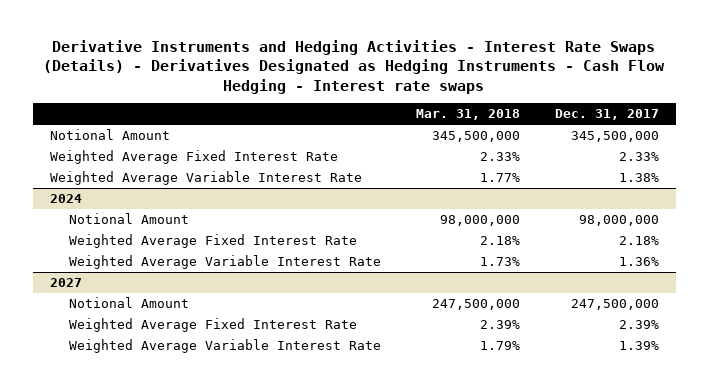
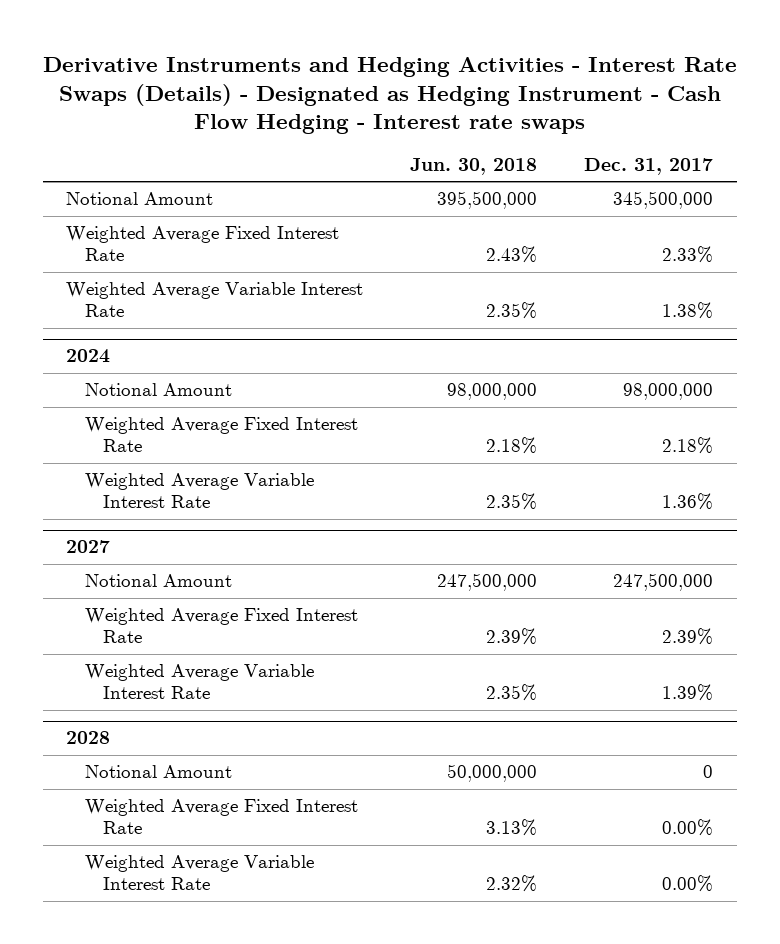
- Derivative Instruments and Hedging Activities - Interest Rate Swaps (Details) - Derivatives Designated as Hedging Instruments - Cash Flow Hedging - Interest rate swaps
+ Derivative Instruments and Hedging Activities - Interest Rate Swaps (Details) - Designated as Hedging Instrument - Cash Flow Hedging - Interest rate swaps
- | Mar. 31, 2018 | Dec. 31, 2017
+ | Jun. 30, 2018 | Dec. 31, 2017
+ 2028
+ Notional Amount | 50,000,000 | 0
+ Weighted Average Fixed Interest Rate | 3.13% | 0.00%
+ Weighted Average Variable Interest Rate | 2.32% | 0.00%

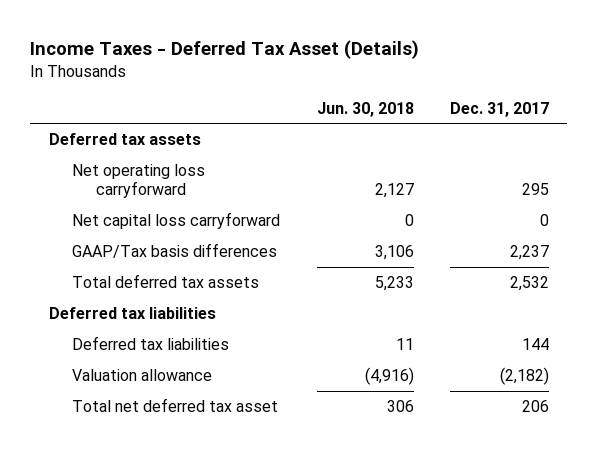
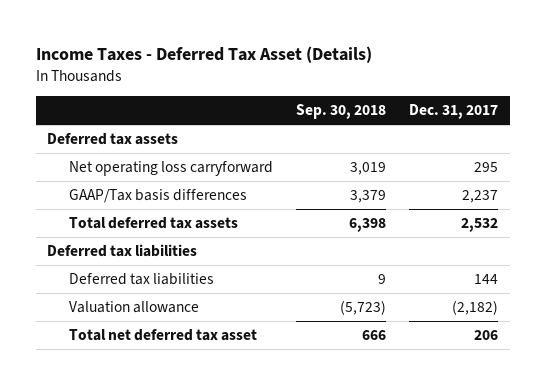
- | Jun. 30, 2018 | Dec. 31, 2017
+ | Sep. 30, 2018 | Dec. 31, 2017
- Net capital loss carryforward | 0 | 0

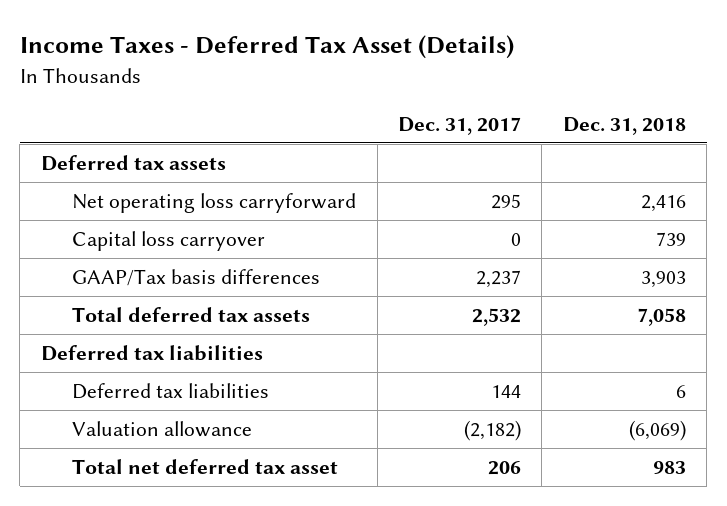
- | Sep. 30, 2018 | Dec. 31, 2017
+ | Dec. 31, 2017 | Dec. 31, 2018
+ Capital loss carryover | 0 | 739

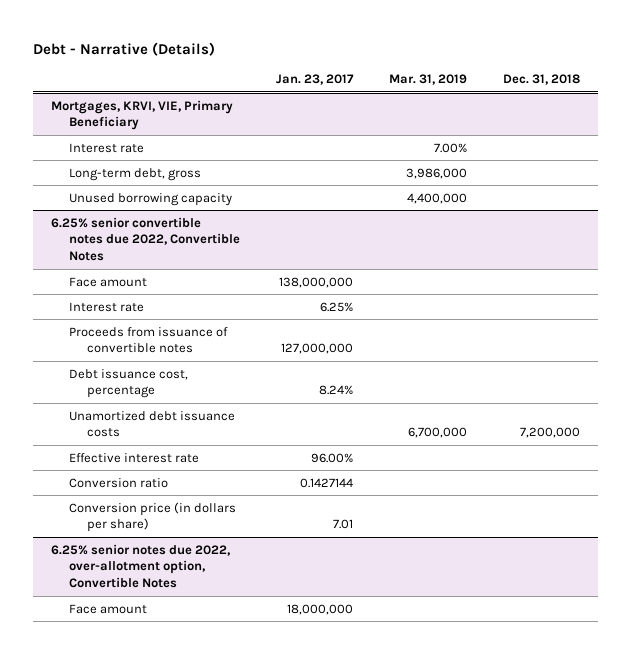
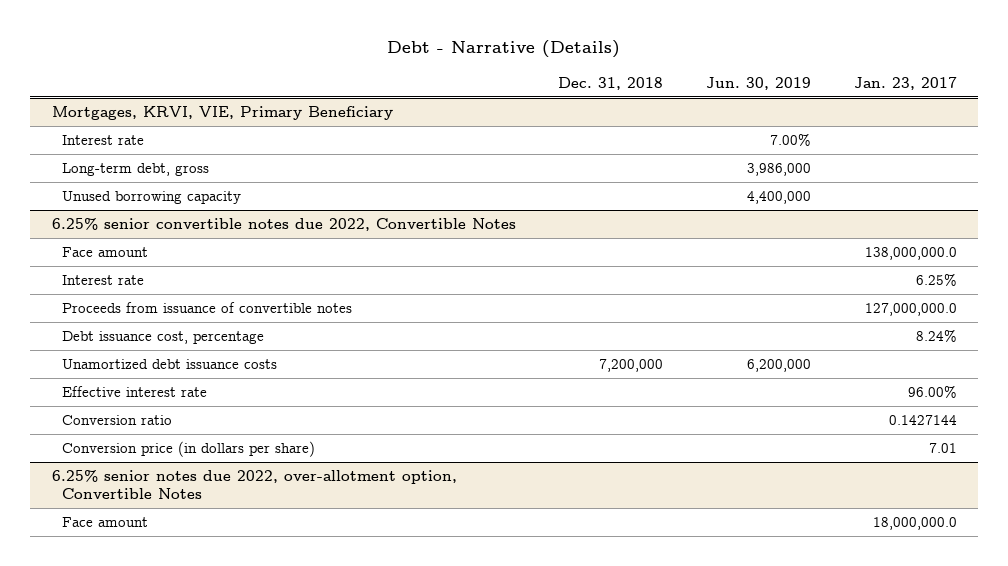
- | Jan. 23, 2017 | Mar. 31, 2019 | Dec. 31, 2018
+ | Dec. 31, 2018 | Jun. 30, 2019 | Jan. 23, 2017
@ 6.25% senior convertible notes due 2022, Convertible Notes
- Face amount | 138,000,000 | |
+ Face amount | | | 138,000,000.0
- Proceeds from issuance of convertible notes | 127,000,000 | |
+ Proceeds from issuance of convertible notes | | | 127,000,000.0
@ 6.25% senior notes due 2022, over-allotment option, Convertible Notes
- Face amount | 18,000,000 | |
+ Face amount | | | 18,000,000.0

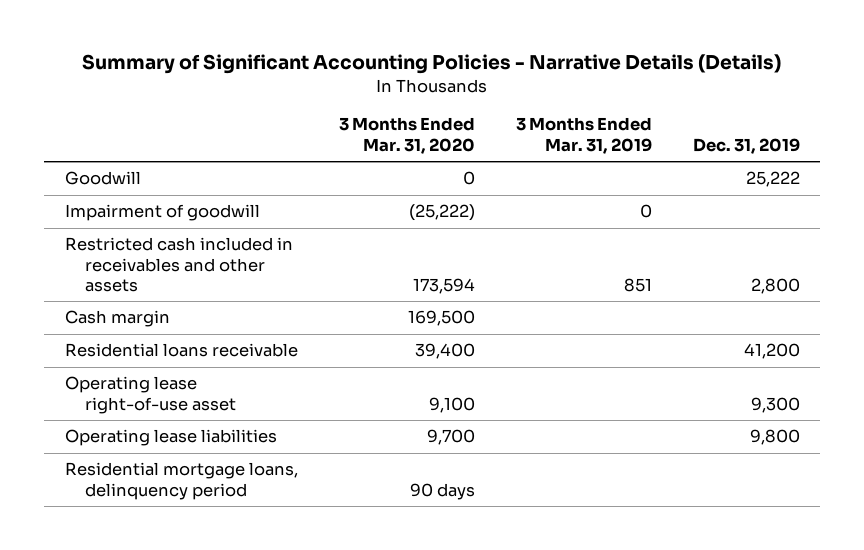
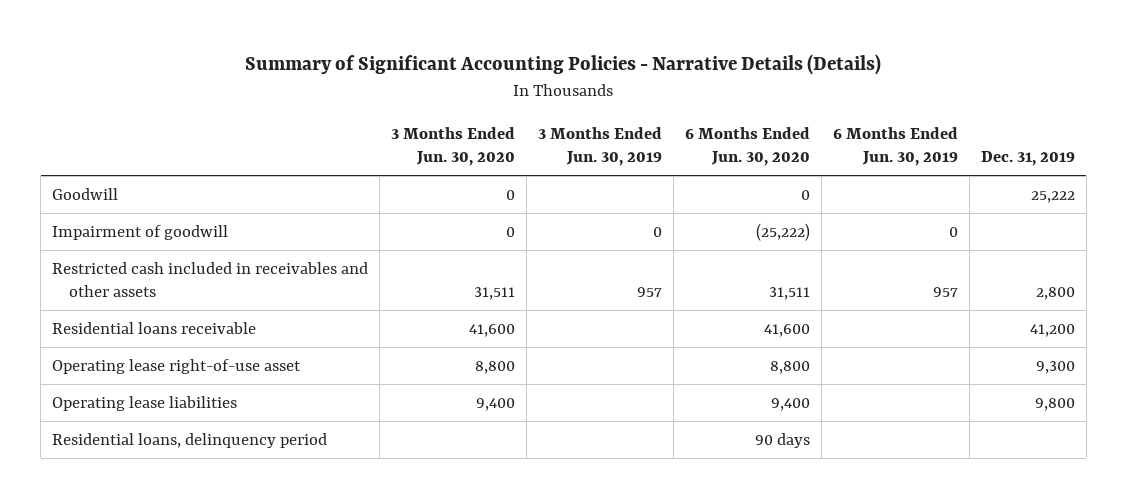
- | 3 Months Ended Mar. 31, 2020 | 3 Months Ended Mar. 31, 2019 | Dec. 31, 2019
+ | 3 Months Ended Jun. 30, 2020 | 3 Months Ended Jun. 30, 2019 | 6 Months Ended Jun. 30, 2020 | 6 Months Ended Jun. 30, 2019 | Dec. 31, 2019
- Cash margin | 169,500 | |
- Residential mortgage loans, delinquency period | 90 days | |
+ Residential loans, delinquency period | | | 90 days | |

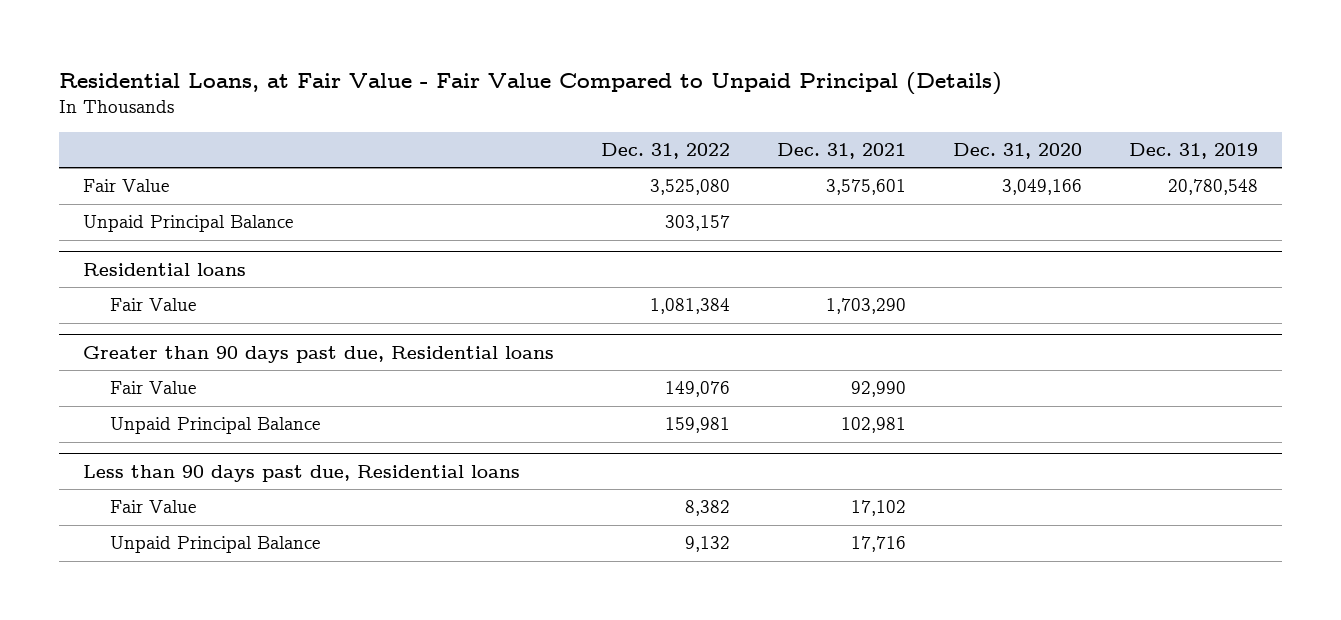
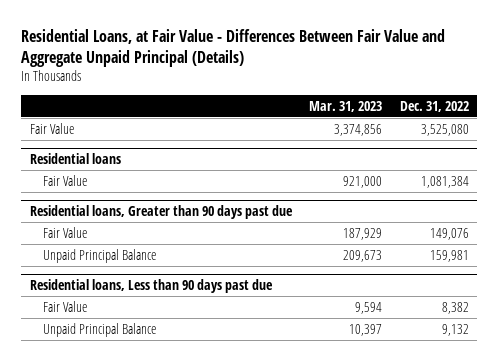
- Residential Loans, at Fair Value - Fair Value Compared to Unpaid Principal (Details)
+ Residential Loans, at Fair Value - Differences Between Fair Value and Aggregate Unpaid Principal (Details)
- | Dec. 31, 2022 | Dec. 31, 2021 | Dec. 31, 2020 | Dec. 31, 2019
+ | Mar. 31, 2023 | Dec. 31, 2022
- Unpaid Principal Balance | 303,157 | | |
- Greater than 90 days past due, Residential loans
+ Residential loans, Greater than 90 days past due
- Less than 90 days past due, Residential loans
+ Residential loans, Less than 90 days past due

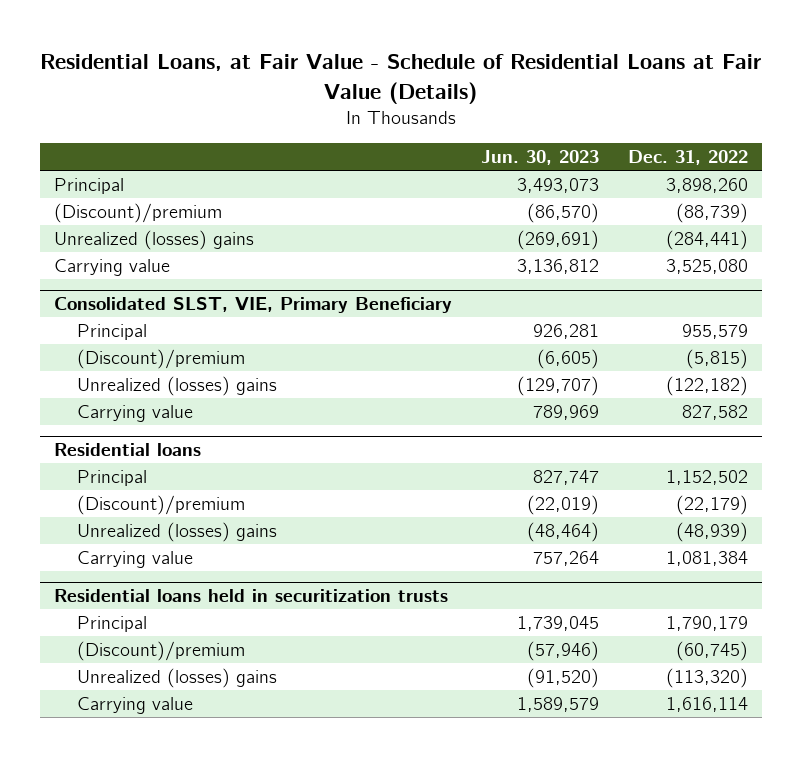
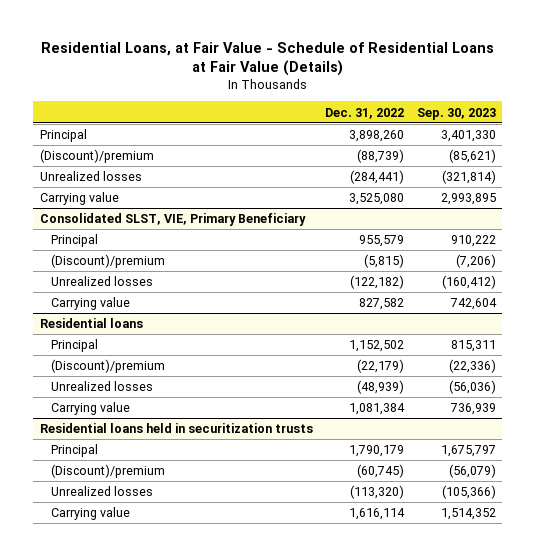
- | Jun. 30, 2023 | Dec. 31, 2022
+ | Dec. 31, 2022 | Sep. 30, 2023
- Unrealized (losses) gains | (269,691) | (284,441)
+ Unrealized losses | (284,441) | (321,814)
@ Consolidated SLST, VIE, Primary Beneficiary
- Unrealized (losses) gains | (129,707) | (122,182)
+ Unrealized losses | (122,182) | (160,412)
@ Residential loans
- Unrealized (losses) gains | (48,464) | (48,939)
+ Unrealized losses | (48,939) | (56,036)
@ Residential loans held in securitization trusts
- Unrealized (losses) gains | (91,520) | (113,320)
+ Unrealized losses | (113,320) | (105,366)

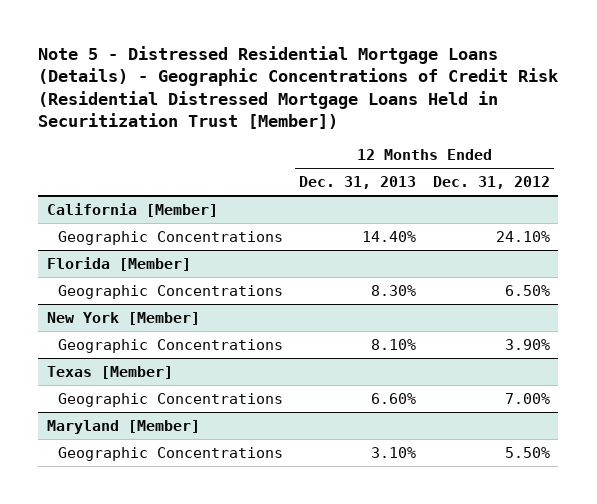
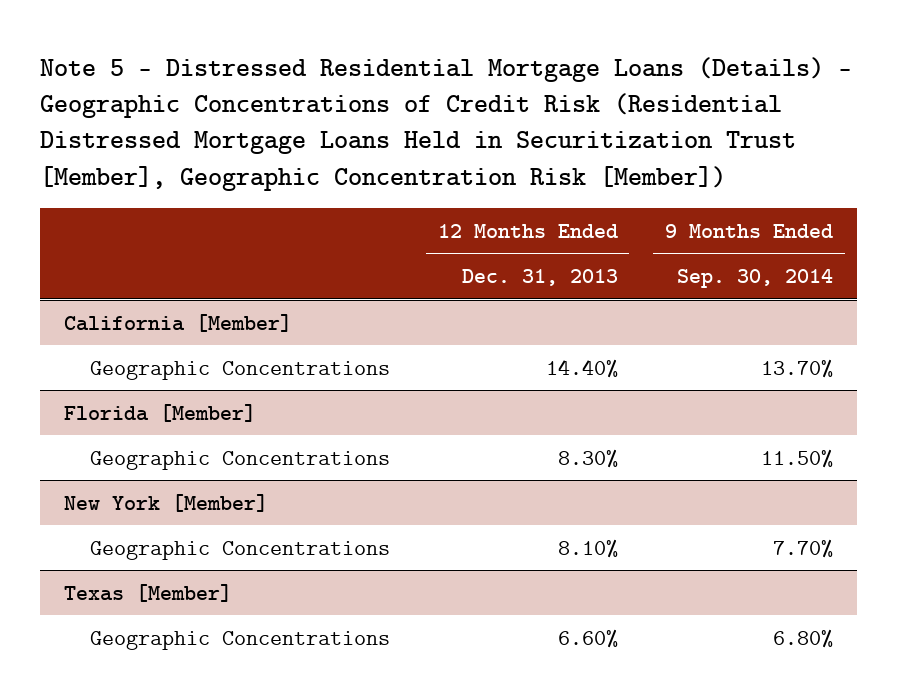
- Note 5 - Distressed Residential Mortgage Loans (Details) - Geographic Concentrations of Credit Risk (Residential Distressed Mortgage Loans Held in Securitization Trust [Member])
+ Note 5 - Distressed Residential Mortgage Loans (Details) - Geographic Concentrations of Credit Risk (Residential Distressed Mortgage Loans Held in Securitization Trust [Member], Geographic Concentration Risk [Member])
- | 12 Months Ended Dec. 31, 2013 | 12 Months Ended Dec. 31, 2012
+ | 12 Months Ended Dec. 31, 2013 | 9 Months Ended Sep. 30, 2014
- Maryland [Member]
- Geographic Concentrations | 3.10% | 5.50%

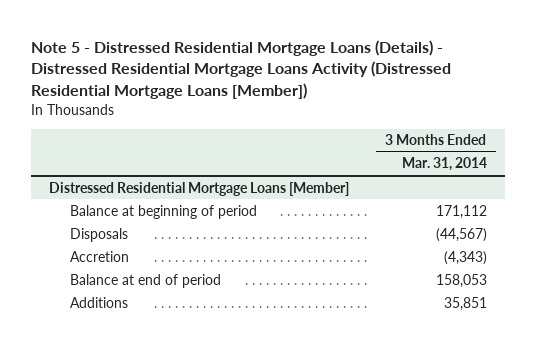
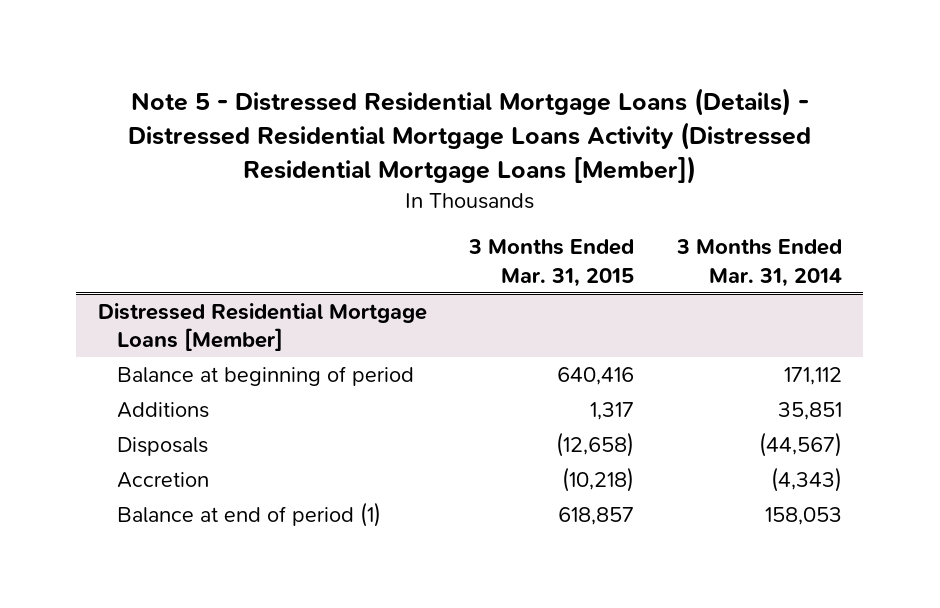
- | 3 Months Ended Mar. 31, 2014
+ | 3 Months Ended Mar. 31, 2015 | 3 Months Ended Mar. 31, 2014
@ Distressed Residential Mortgage Loans [Member]
moved up: Additions | 1,317 | 35,851
- Balance at end of period | 158,053
+ Balance at end of period (1) | 618,857 | 158,053

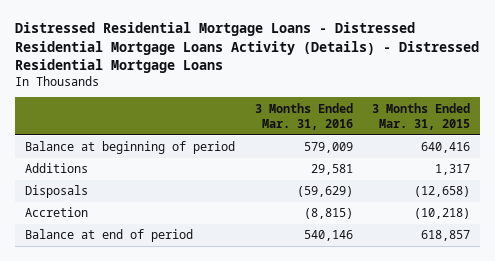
- Note 5 - Distressed Residential Mortgage Loans (Details) - Distressed Residential Mortgage Loans Activity (Distressed Residential Mortgage Loans [Member])
+ Distressed Residential Mortgage Loans - Distressed Residential Mortgage Loans Activity (Details) - Distressed Residential Mortgage Loans
- | 3 Months Ended Mar. 31, 2015 | 3 Months Ended Mar. 31, 2014
+ | 3 Months Ended Mar. 31, 2016 | 3 Months Ended Mar. 31, 2015
- Distressed Residential Mortgage Loans [Member]
- Balance at end of period (1) | 618,857 | 158,053
+ Balance at end of period | 540,146 | 618,857

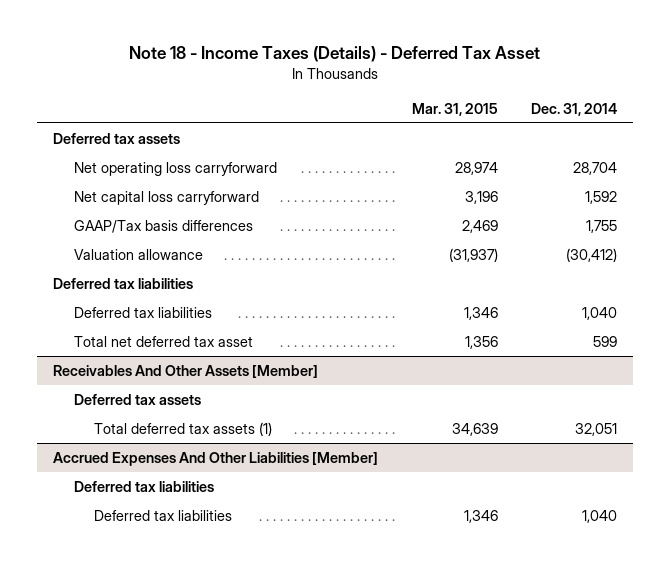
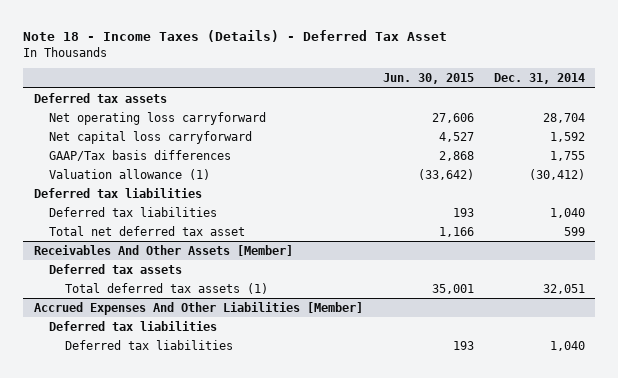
- | Mar. 31, 2015 | Dec. 31, 2014
+ | Jun. 30, 2015 | Dec. 31, 2014
- Valuation allowance | (31,937) | (30,412)
+ Valuation allowance (1) | (33,642) | (30,412)

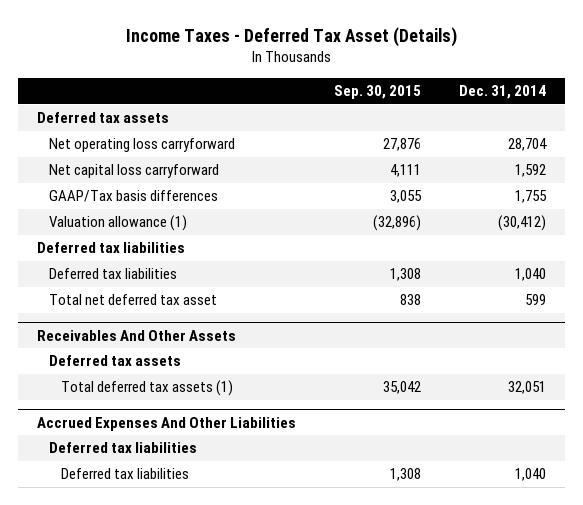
- Note 18 - Income Taxes (Details) - Deferred Tax Asset
+ Income Taxes - Deferred Tax Asset (Details)
- | Jun. 30, 2015 | Dec. 31, 2014
+ | Sep. 30, 2015 | Dec. 31, 2014
- Receivables And Other Assets [Member]
+ Receivables And Other Assets
- Accrued Expenses And Other Liabilities [Member]
+ Accrued Expenses And Other Liabilities

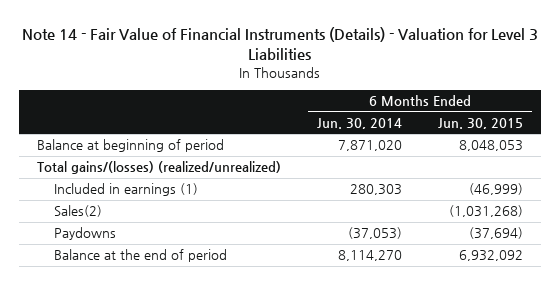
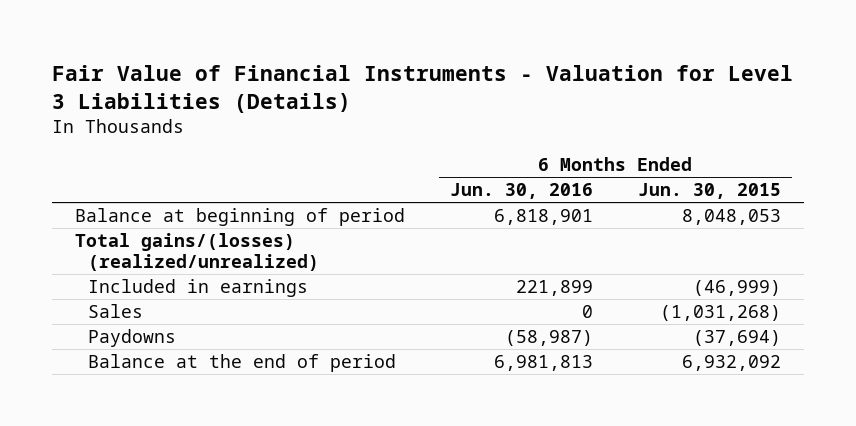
- Note 14 - Fair Value of Financial Instruments (Details) - Valuation for Level 3 Liabilities
+ Fair Value of Financial Instruments - Valuation for Level 3 Liabilities (Details)
- | 6 Months Ended Jun. 30, 2014 | 6 Months Ended Jun. 30, 2015
+ | 6 Months Ended Jun. 30, 2016 | 6 Months Ended Jun. 30, 2015
- Included in earnings (1) | 280,303 | (46,999)
- Sales(2) | | (1,031,268)
+ Included in earnings | 221,899 | (46,999)
+ Sales | 0 | (1,031,268)

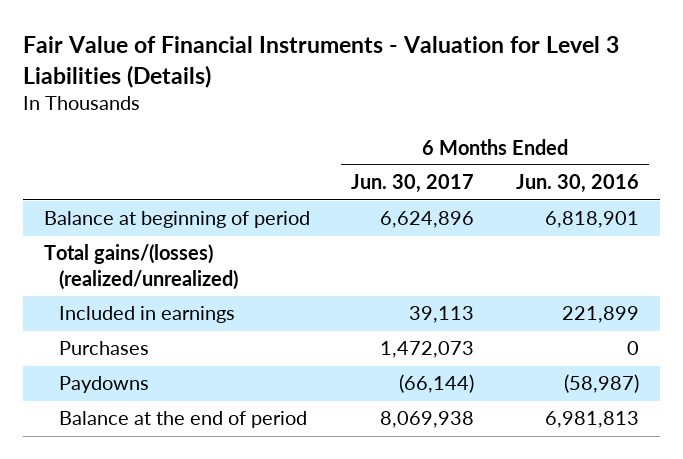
- | 6 Months Ended Jun. 30, 2016 | 6 Months Ended Jun. 30, 2015
+ | 6 Months Ended Jun. 30, 2017 | 6 Months Ended Jun. 30, 2016
- Sales | 0 | (1,031,268)
+ Purchases | 1,472,073 | 0

